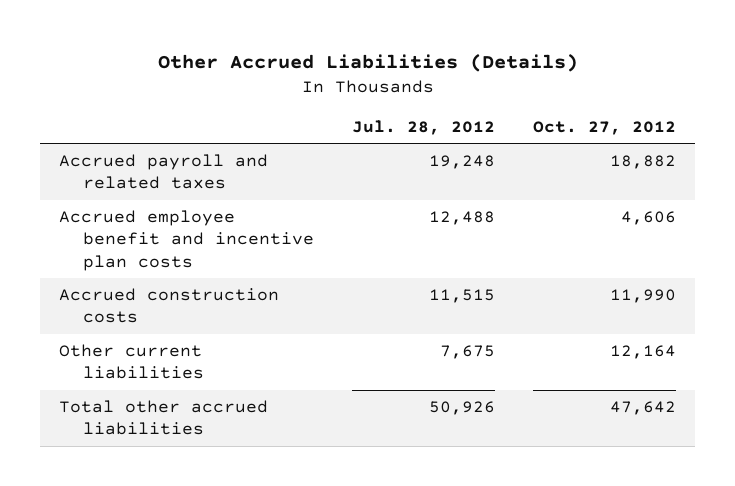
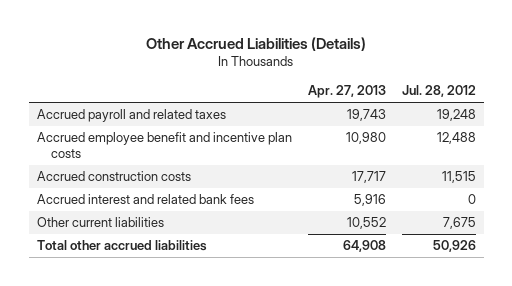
- | Jul. 28, 2012 | Oct. 27, 2012
+ | Apr. 27, 2013 | Jul. 28, 2012
+ Accrued interest and related bank fees | 5,916 | 0

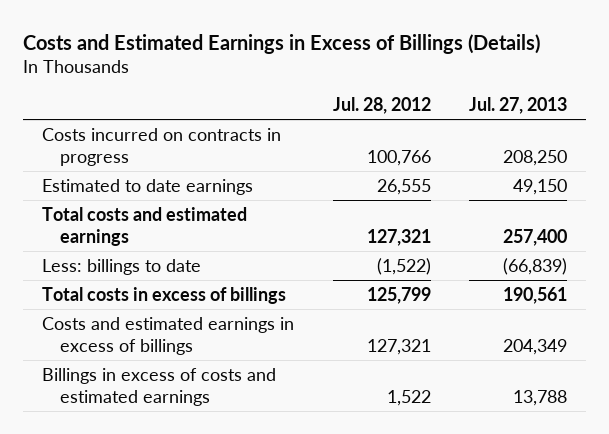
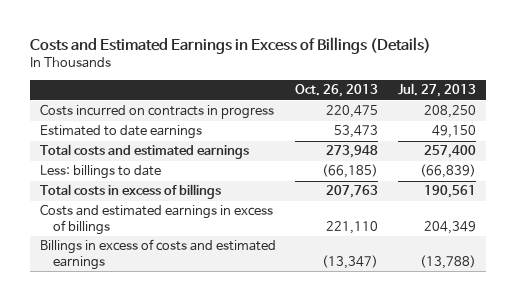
- | Jul. 28, 2012 | Jul. 27, 2013
+ | Oct. 26, 2013 | Jul. 27, 2013
- Billings in excess of costs and estimated earnings | 1,522 | 13,788
+ Billings in excess of costs and estimated earnings | (13,347) | (13,788)

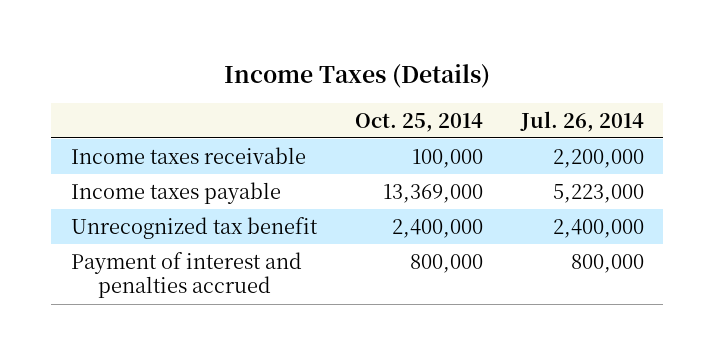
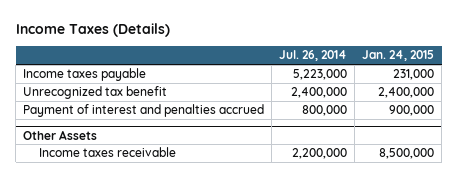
- | Oct. 25, 2014 | Jul. 26, 2014
+ | Jul. 26, 2014 | Jan. 24, 2015
- Income taxes receivable | 100,000 | 2,200,000
+ Other Assets
+ Income taxes receivable | 2,200,000 | 8,500,000

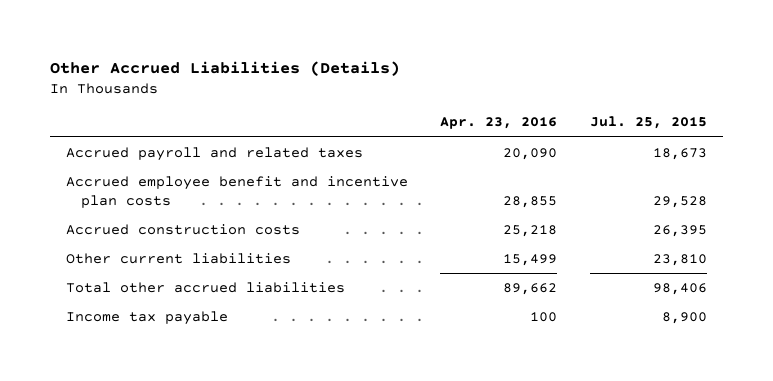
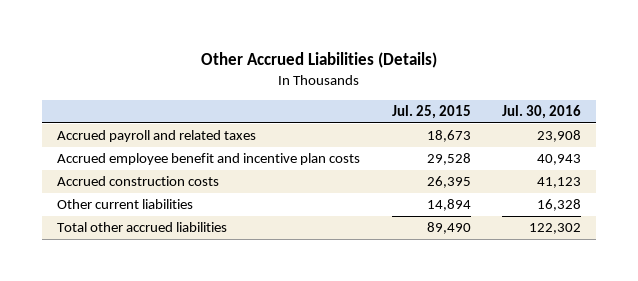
- | Apr. 23, 2016 | Jul. 25, 2015
+ | Jul. 25, 2015 | Jul. 30, 2016
- Other current liabilities | 15,499 | 23,810
- Total other accrued liabilities | 89,662 | 98,406
- Income tax payable | 100 | 8,900
+ Other current liabilities | 14,894 | 16,328
+ Total other accrued liabilities | 89,490 | 122,302

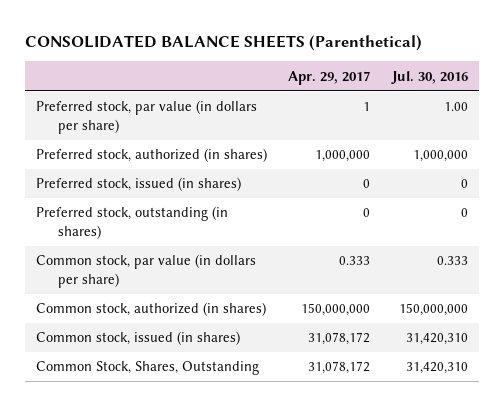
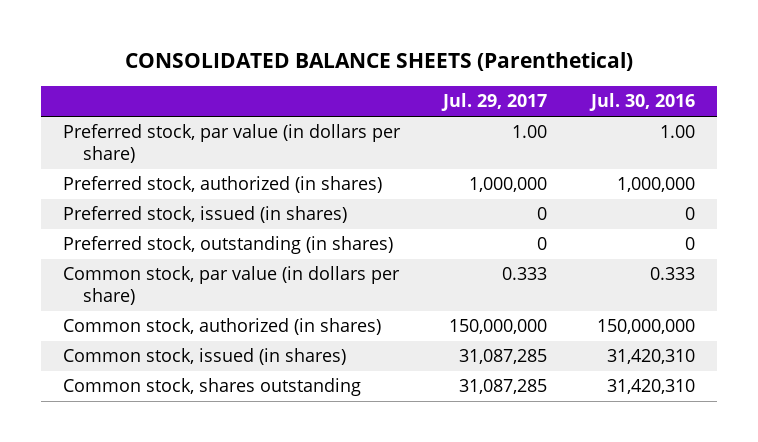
- | Apr. 29, 2017 | Jul. 30, 2016
+ | Jul. 29, 2017 | Jul. 30, 2016
- Common Stock, Shares, Outstanding | 31,078,172 | 31,420,310
+ Common stock, shares outstanding | 31,087,285 | 31,420,310

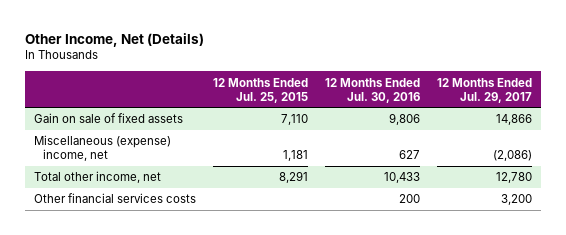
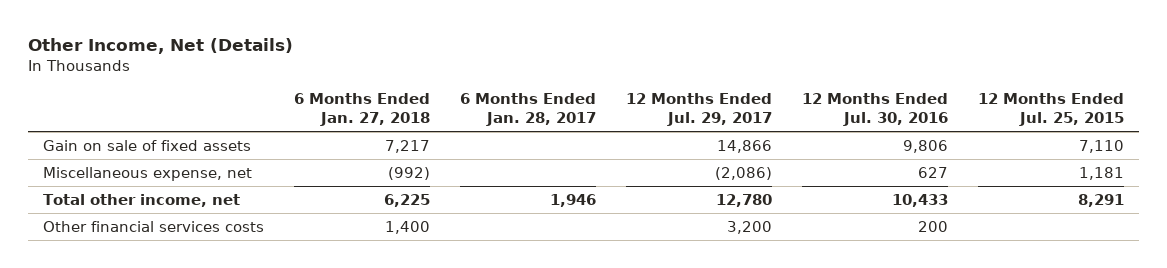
- | 12 Months Ended Jul. 25, 2015 | 12 Months Ended Jul. 30, 2016 | 12 Months Ended Jul. 29, 2017
+ | 6 Months Ended Jan. 27, 2018 | 6 Months Ended Jan. 28, 2017 | 12 Months Ended Jul. 29, 2017 | 12 Months Ended Jul. 30, 2016 | 12 Months Ended Jul. 25, 2015
- Miscellaneous (expense) income, net | 1,181 | 627 | (2,086)
+ Miscellaneous expense, net | (992) | | (2,086) | 627 | 1,181

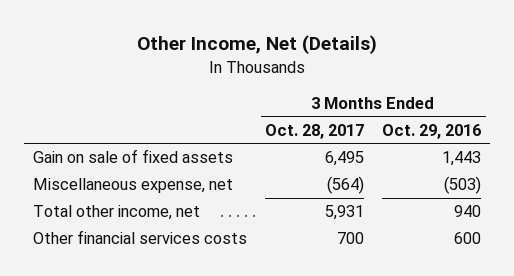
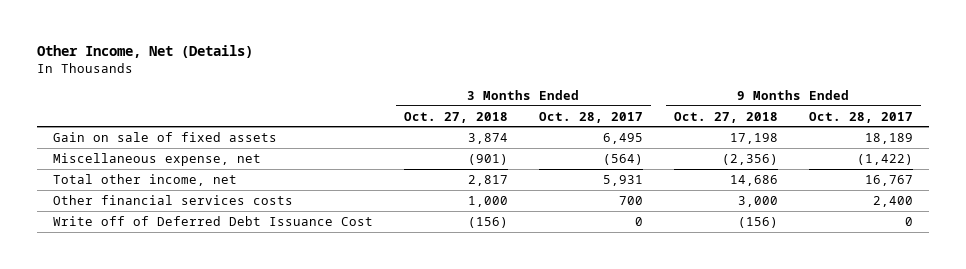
- | 3 Months Ended Oct. 28, 2017 | 3 Months Ended Oct. 29, 2016
+ | 3 Months Ended Oct. 27, 2018 | 3 Months Ended Oct. 28, 2017 | 9 Months Ended Oct. 27, 2018 | 9 Months Ended Oct. 28, 2017
+ Write off of Deferred Debt Issuance Cost | (156) | 0 | (156) | 0

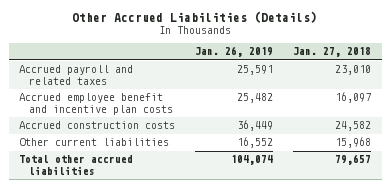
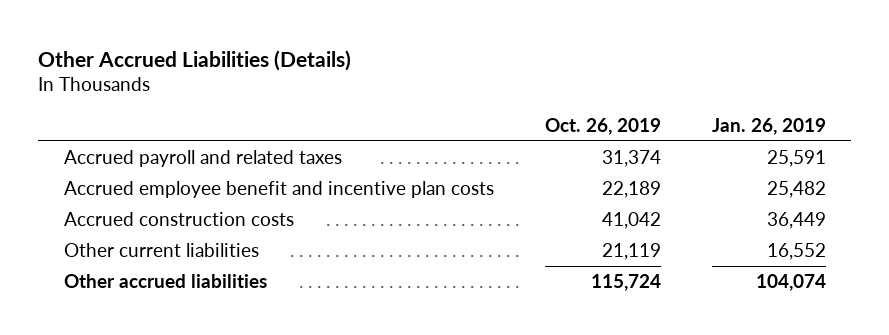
- | Jan. 26, 2019 | Jan. 27, 2018
+ | Oct. 26, 2019 | Jan. 26, 2019
- Total other accrued liabilities | 104,074 | 79,657
+ Other accrued liabilities | 115,724 | 104,074

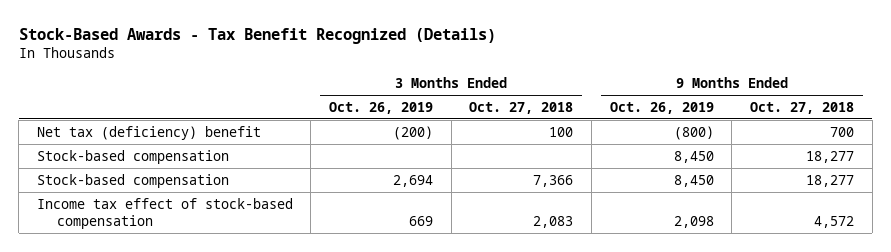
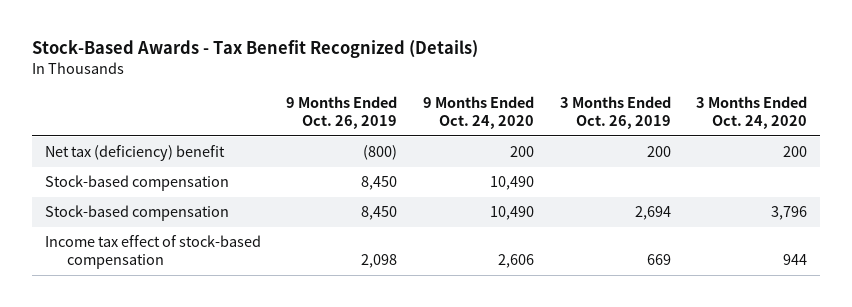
- | 3 Months Ended Oct. 26, 2019 | 3 Months Ended Oct. 27, 2018 | 9 Months Ended Oct. 26, 2019 | 9 Months Ended Oct. 27, 2018
+ | 9 Months Ended Oct. 26, 2019 | 9 Months Ended Oct. 24, 2020 | 3 Months Ended Oct. 26, 2019 | 3 Months Ended Oct. 24, 2020
- Net tax (deficiency) benefit | (200) | 100 | (800) | 700
+ Net tax (deficiency) benefit | (800) | 200 | 200 | 200

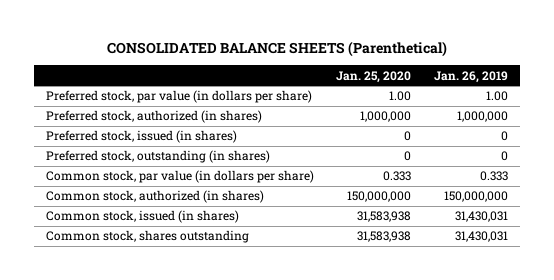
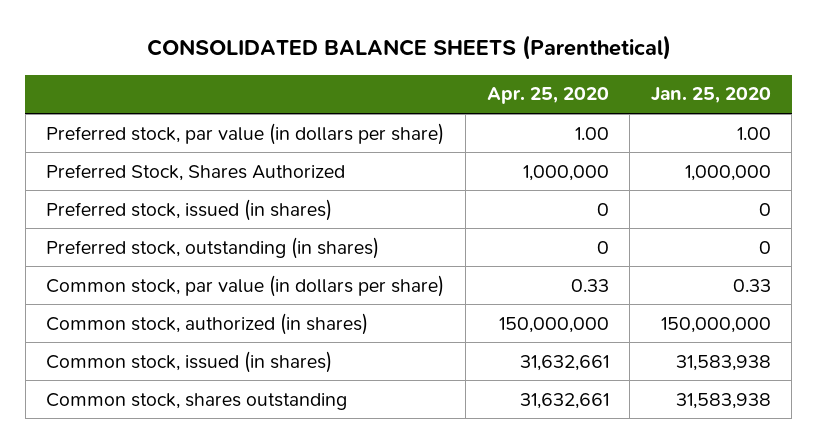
- | Jan. 25, 2020 | Jan. 26, 2019
+ | Apr. 25, 2020 | Jan. 25, 2020
- Preferred stock, authorized (in shares) | 1,000,000 | 1,000,000
+ Preferred Stock, Shares Authorized | 1,000,000 | 1,000,000
- Common stock, par value (in dollars per share) | 0.333 | 0.333
+ Common stock, par value (in dollars per share) | 0.33 | 0.33

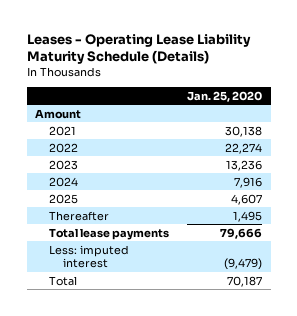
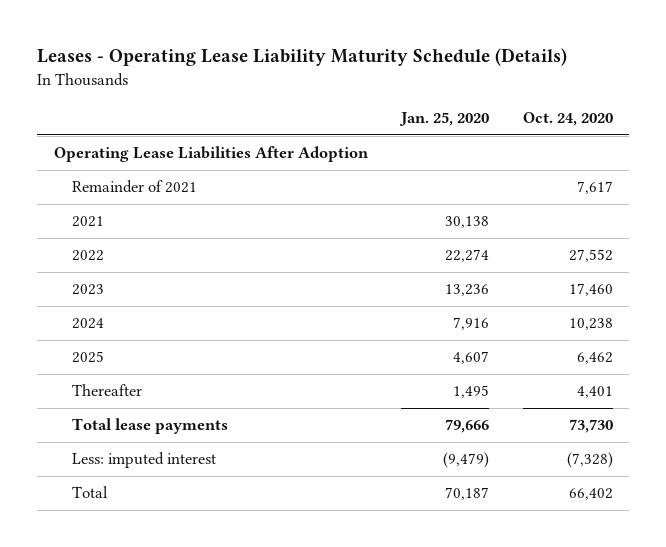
- | Jan. 25, 2020
+ | Jan. 25, 2020 | Oct. 24, 2020
- Amount
+ Operating Lease Liabilities After Adoption
+ Remainder of 2021 | | 7,617

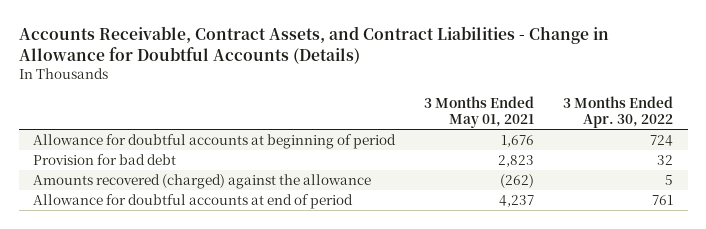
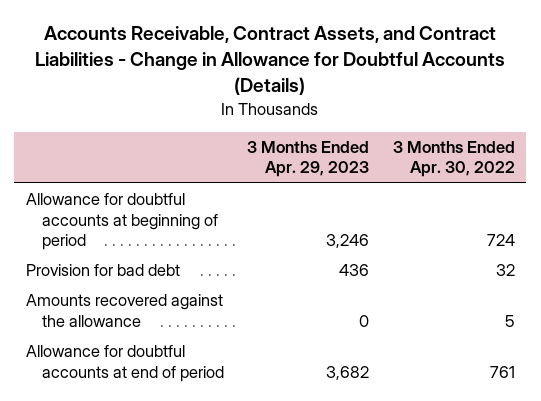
- | 3 Months Ended May 01, 2021 | 3 Months Ended Apr. 30, 2022
+ | 3 Months Ended Apr. 29, 2023 | 3 Months Ended Apr. 30, 2022
- Amounts recovered (charged) against the allowance | (262) | 5
+ Amounts recovered against the allowance | 0 | 5

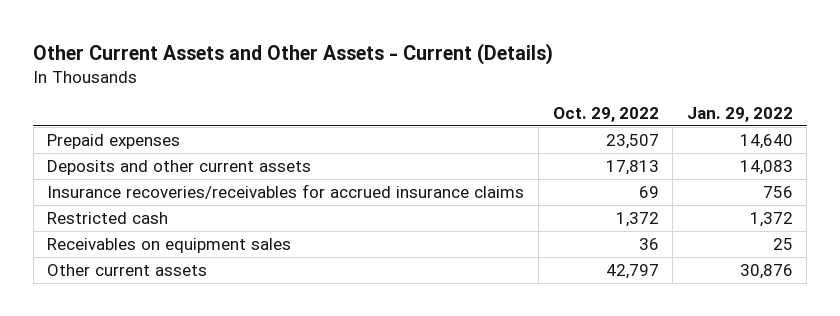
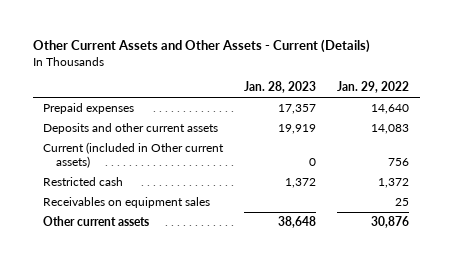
- | Oct. 29, 2022 | Jan. 29, 2022
+ | Jan. 28, 2023 | Jan. 29, 2022
- Insurance recoveries/receivables for accrued insurance claims | 69 | 756
+ Current (included in Other current assets) | 0 | 756

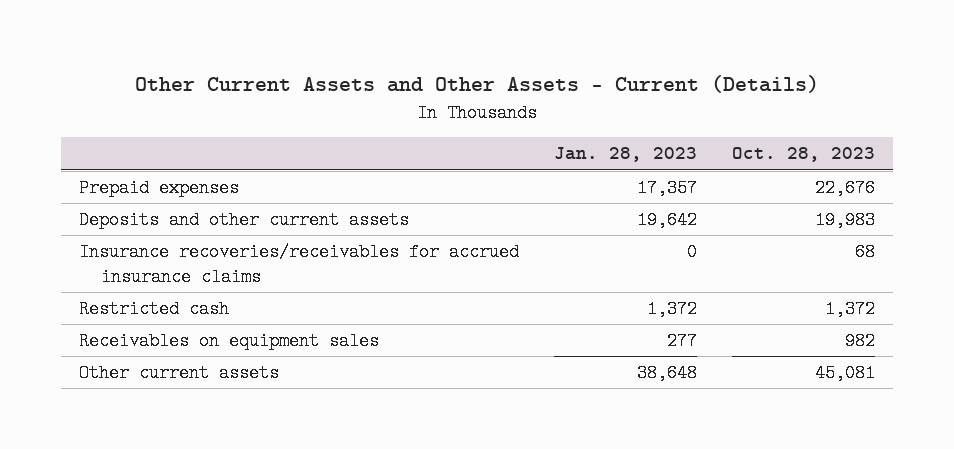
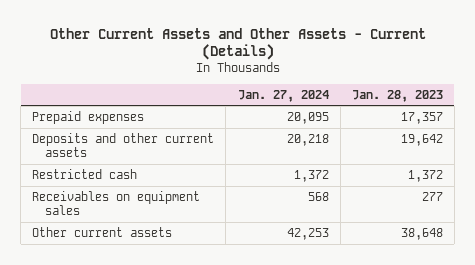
- | Jan. 28, 2023 | Oct. 28, 2023
+ | Jan. 27, 2024 | Jan. 28, 2023
- Insurance recoveries/receivables for accrued insurance claims | 0 | 68

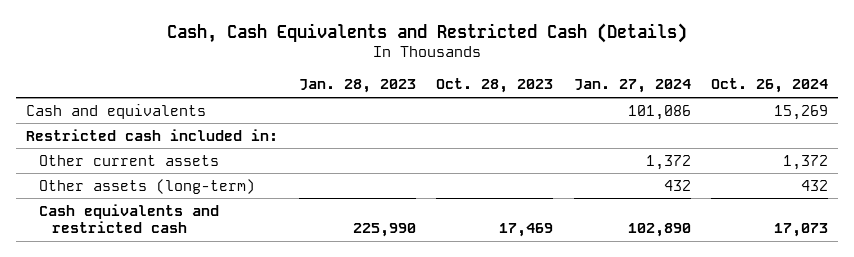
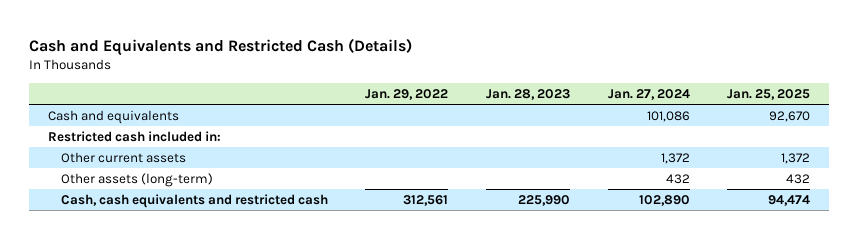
- Cash, Cash Equivalents and Restricted Cash (Details)
+ Cash and Equivalents and Restricted Cash (Details)
- | Jan. 28, 2023 | Oct. 28, 2023 | Jan. 27, 2024 | Oct. 26, 2024
+ | Jan. 29, 2022 | Jan. 28, 2023 | Jan. 27, 2024 | Jan. 25, 2025
- Cash equivalents and restricted cash | 225,990 | 17,469 | 102,890 | 17,073
+ Cash, cash equivalents and restricted cash | 312,561 | 225,990 | 102,890 | 94,474

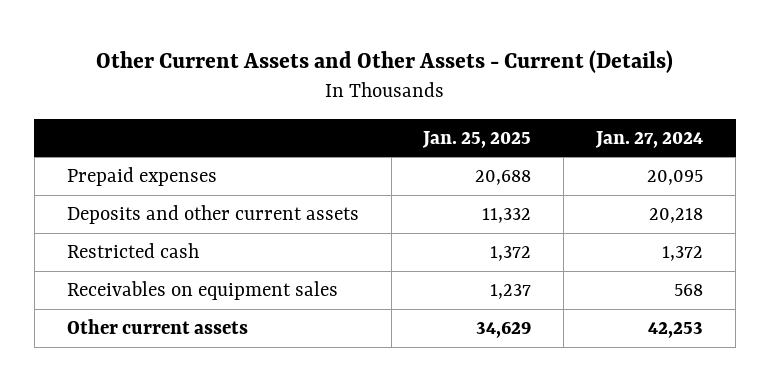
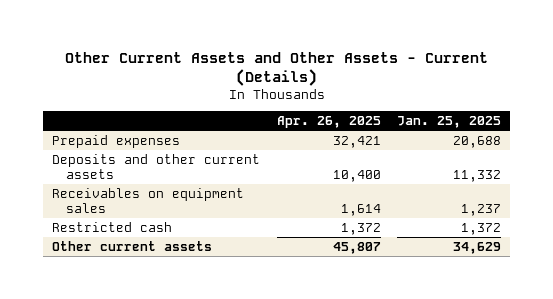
- | Jan. 25, 2025 | Jan. 27, 2024
+ | Apr. 26, 2025 | Jan. 25, 2025
moved down: Restricted cash | 1,372 | 1,372

